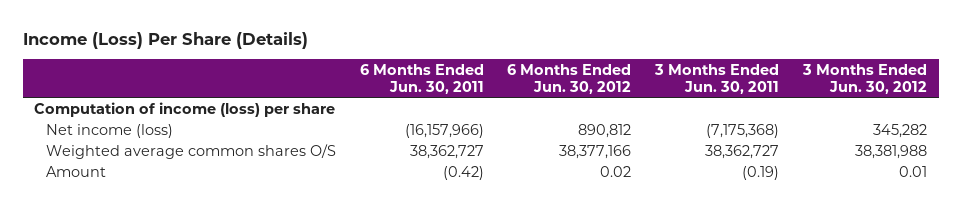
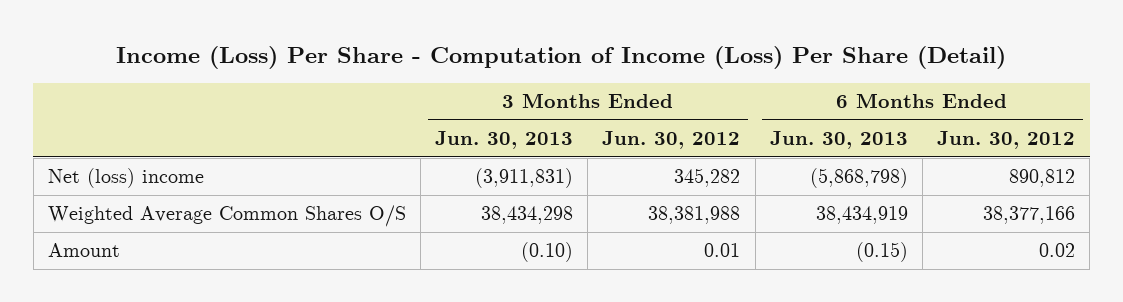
- Income (Loss) Per Share (Details)
+ Income (Loss) Per Share - Computation of Income (Loss) Per Share (Detail)
- | 6 Months Ended Jun. 30, 2011 | 6 Months Ended Jun. 30, 2012 | 3 Months Ended Jun. 30, 2011 | 3 Months Ended Jun. 30, 2012
+ | 3 Months Ended Jun. 30, 2013 | 3 Months Ended Jun. 30, 2012 | 6 Months Ended Jun. 30, 2013 | 6 Months Ended Jun. 30, 2012
- Computation of income (loss) per share
- Net income (loss) | (16,157,966) | 890,812 | (7,175,368) | 345,282
- Weighted average common shares O/S | 38,362,727 | 38,377,166 | 38,362,727 | 38,381,988
+ Net (loss) income | (3,911,831) | 345,282 | (5,868,798) | 890,812
+ Weighted Average Common Shares O/S | 38,434,298 | 38,381,988 | 38,434,919 | 38,377,166

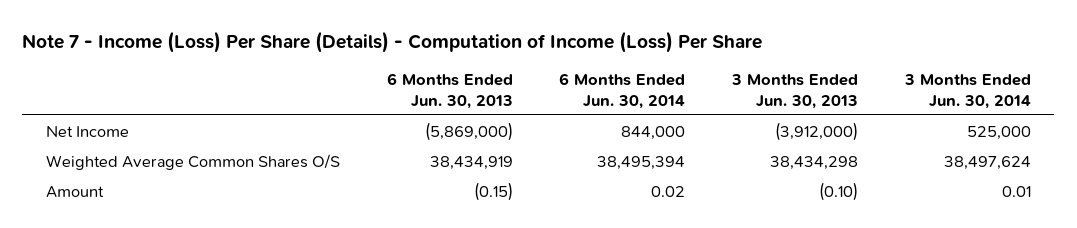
- Income (Loss) Per Share - Computation of Income (Loss) Per Share (Detail)
+ Note 7 - Income (Loss) Per Share (Details) - Computation of Income (Loss) Per Share
- | 3 Months Ended Jun. 30, 2013 | 3 Months Ended Jun. 30, 2012 | 6 Months Ended Jun. 30, 2013 | 6 Months Ended Jun. 30, 2012
+ | 6 Months Ended Jun. 30, 2013 | 6 Months Ended Jun. 30, 2014 | 3 Months Ended Jun. 30, 2013 | 3 Months Ended Jun. 30, 2014
- Net (loss) income | (3,911,831) | 345,282 | (5,868,798) | 890,812
+ Net Income | (5,869,000) | 844,000 | (3,912,000) | 525,000

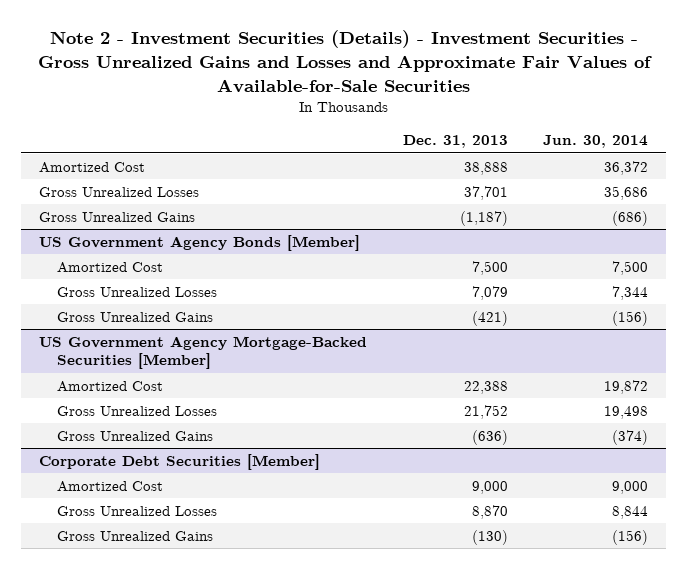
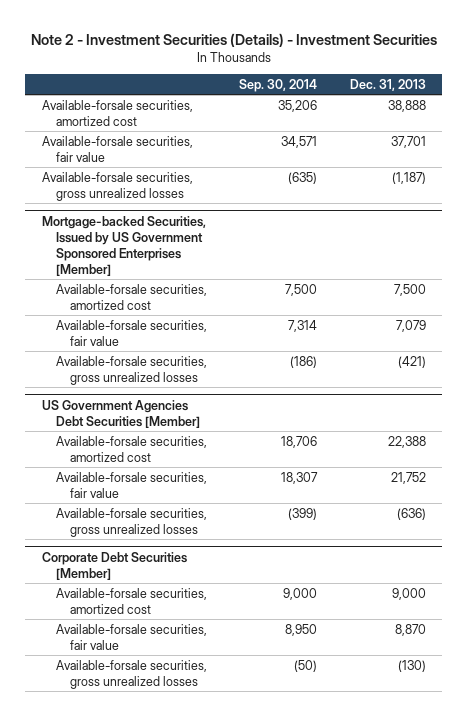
- Note 2 - Investment Securities (Details) - Investment Securities - Gross Unrealized Gains and Losses and Approximate Fair Values of Available-for-Sale Securities
+ Note 2 - Investment Securities (Details) - Investment Securities
- | Dec. 31, 2013 | Jun. 30, 2014
+ | Sep. 30, 2014 | Dec. 31, 2013
- Amortized Cost | 38,888 | 36,372
- Gross Unrealized Losses | 37,701 | 35,686
- Gross Unrealized Gains | (1,187) | (686)
- US Government Agency Bonds [Member]
- Amortized Cost | 7,500 | 7,500
- Gross Unrealized Losses | 7,079 | 7,344
- Gross Unrealized Gains | (421) | (156)
- US Government Agency Mortgage-Backed Securities [Member]
- Amortized Cost | 22,388 | 19,872
- Gross Unrealized Losses | 21,752 | 19,498
- Gross Unrealized Gains | (636) | (374)
+ Available-forsale securities, amortized cost | 35,206 | 38,888
+ Available-forsale securities, fair value | 34,571 | 37,701
+ Available-forsale securities, gross unrealized losses | (635) | (1,187)
+ Mortgage-backed Securities, Issued by US Government Sponsored Enterprises [Member]
+ Available-forsale securities, amortized cost | 7,500 | 7,500
+ Available-forsale securities, fair value | 7,314 | 7,079
+ Available-forsale securities, gross unrealized losses | (186) | (421)
+ US Government Agencies Debt Securities [Member]
+ Available-forsale securities, amortized cost | 18,706 | 22,388
+ Available-forsale securities, fair value | 18,307 | 21,752
+ Available-forsale securities, gross unrealized losses | (399) | (636)
@ Corporate Debt Securities [Member]
- Amortized Cost | 9,000 | 9,000
- Gross Unrealized Losses | 8,870 | 8,844
- Gross Unrealized Gains | (130) | (156)
+ Available-forsale securities, amortized cost | 9,000 | 9,000
+ Available-forsale securities, fair value | 8,950 | 8,870
+ Available-forsale securities, gross unrealized losses | (50) | (130)

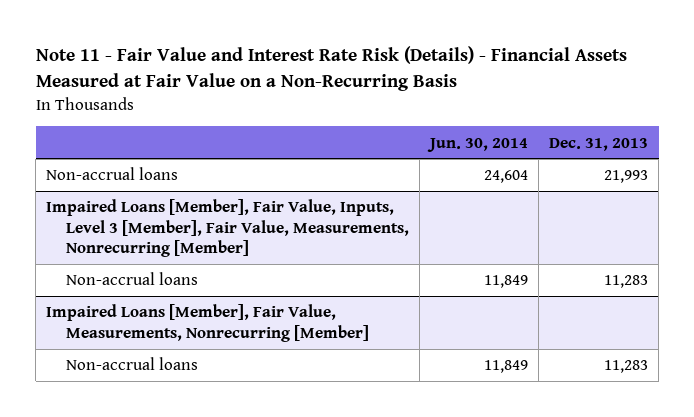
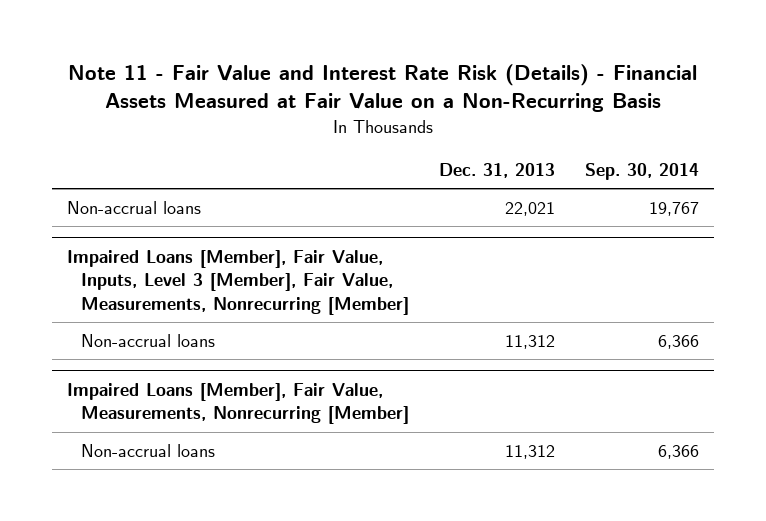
- | Jun. 30, 2014 | Dec. 31, 2013
+ | Dec. 31, 2013 | Sep. 30, 2014
- Non-accrual loans | 24,604 | 21,993
+ Non-accrual loans | 22,021 | 19,767
@ Impaired Loans [Member], Fair Value, Inputs, Level 3 [Member], Fair Value, Measurements, Nonrecurring [Member]
- Non-accrual loans | 11,849 | 11,283
+ Non-accrual loans | 11,312 | 6,366
@ Impaired Loans [Member], Fair Value, Measurements, Nonrecurring [Member]
- Non-accrual loans | 11,849 | 11,283
+ Non-accrual loans | 11,312 | 6,366

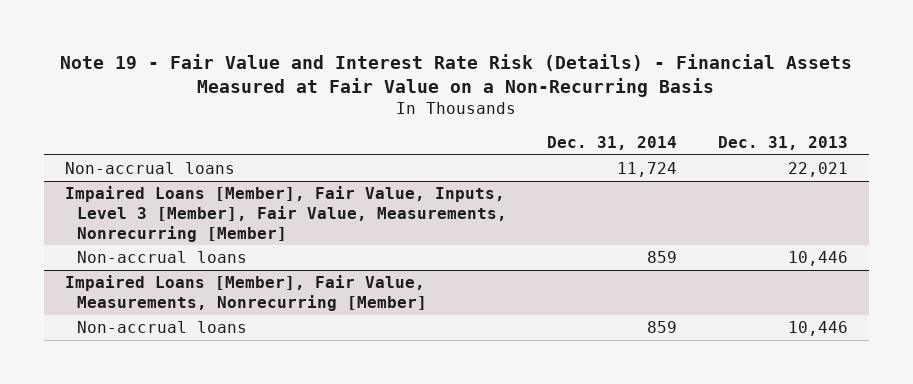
- Note 11 - Fair Value and Interest Rate Risk (Details) - Financial Assets Measured at Fair Value on a Non-Recurring Basis
+ Note 19 - Fair Value and Interest Rate Risk (Details) - Financial Assets Measured at Fair Value on a Non-Recurring Basis
- | Dec. 31, 2013 | Sep. 30, 2014
+ | Dec. 31, 2014 | Dec. 31, 2013
@ Impaired Loans [Member], Fair Value, Inputs, Level 3 [Member], Fair Value, Measurements, Nonrecurring [Member]
- Non-accrual loans | 11,312 | 6,366
+ Non-accrual loans | 859 | 10,446
@ Impaired Loans [Member], Fair Value, Measurements, Nonrecurring [Member]
- Non-accrual loans | 11,312 | 6,366
+ Non-accrual loans | 859 | 10,446

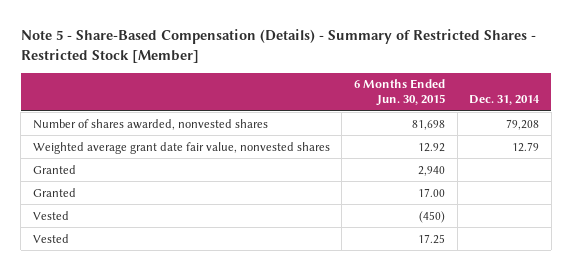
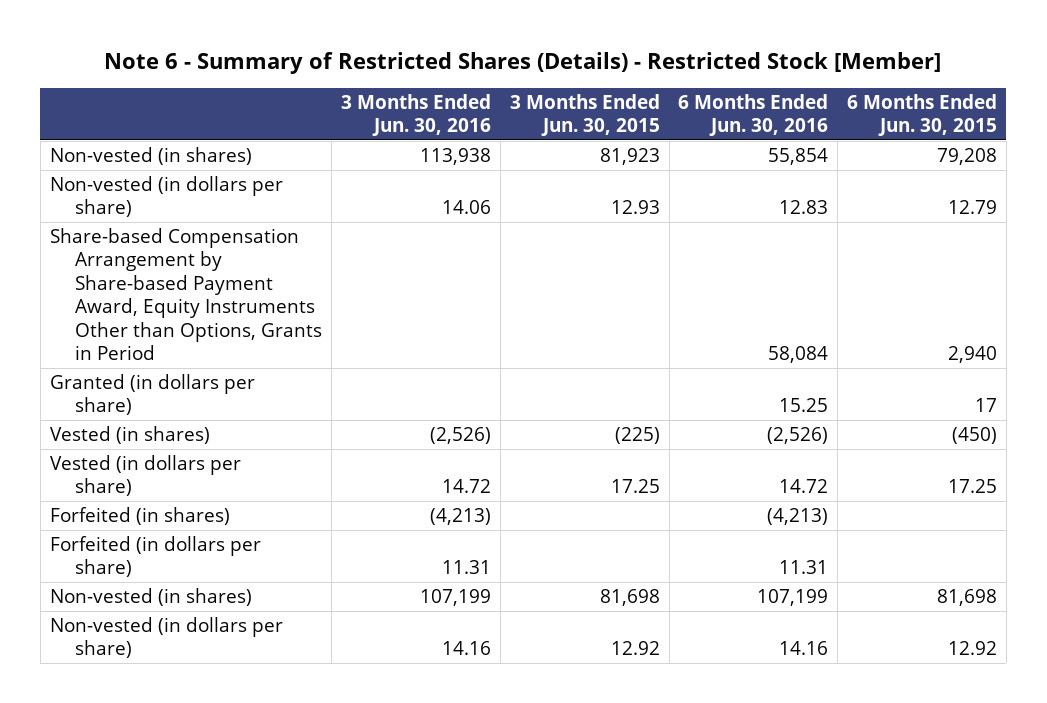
- Note 5 - Share-Based Compensation (Details) - Summary of Restricted Shares - Restricted Stock [Member]
+ Note 6 - Summary of Restricted Shares (Details) - Restricted Stock [Member]
- | 6 Months Ended Jun. 30, 2015 | Dec. 31, 2014
+ | 3 Months Ended Jun. 30, 2016 | 3 Months Ended Jun. 30, 2015 | 6 Months Ended Jun. 30, 2016 | 6 Months Ended Jun. 30, 2015
- Number of shares awarded, nonvested shares | 81,698 | 79,208
- Weighted average grant date fair value, nonvested shares | 12.92 | 12.79
- Granted | 2,940 |
- Granted | 17.00 |
- Vested | (450) |
- Vested | 17.25 |
+ Non-vested (in shares) | 113,938 | 81,923 | 55,854 | 79,208
+ Non-vested (in dollars per share) | 14.06 | 12.93 | 12.83 | 12.79
+ Share-based Compensation Arrangement by Share-based Payment Award, Equity Instruments Other than Options, Grants in Period | | | 58,084 | 2,940
+ Granted (in dollars per share) | | | 15.25 | 17
+ Vested (in shares) | (2,526) | (225) | (2,526) | (450)
+ Vested (in dollars per share) | 14.72 | 17.25 | 14.72 | 17.25
+ Forfeited (in shares) | (4,213) | | (4,213) |
+ Forfeited (in dollars per share) | 11.31 | | 11.31 |
+ Non-vested (in shares) | 107,199 | 81,698 | 107,199 | 81,698
+ Non-vested (in dollars per share) | 14.16 | 12.92 | 14.16 | 12.92

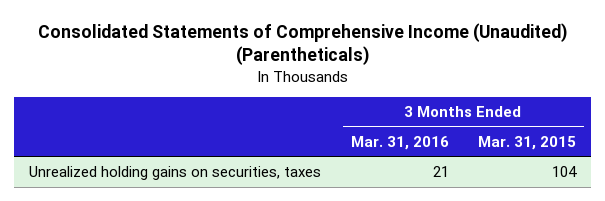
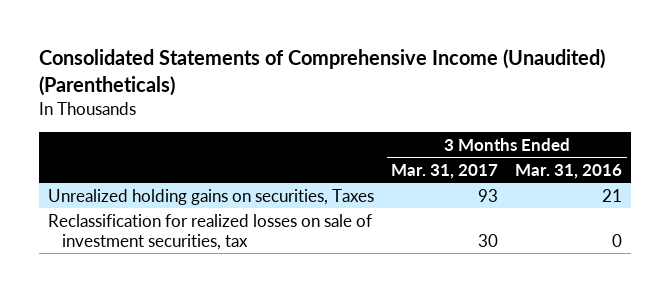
- | 3 Months Ended Mar. 31, 2016 | 3 Months Ended Mar. 31, 2015
+ | 3 Months Ended Mar. 31, 2017 | 3 Months Ended Mar. 31, 2016
- Unrealized holding gains on securities, taxes | 21 | 104
+ Unrealized holding gains on securities, Taxes | 93 | 21
+ Reclassification for realized losses on sale of investment securities, tax | 30 | 0

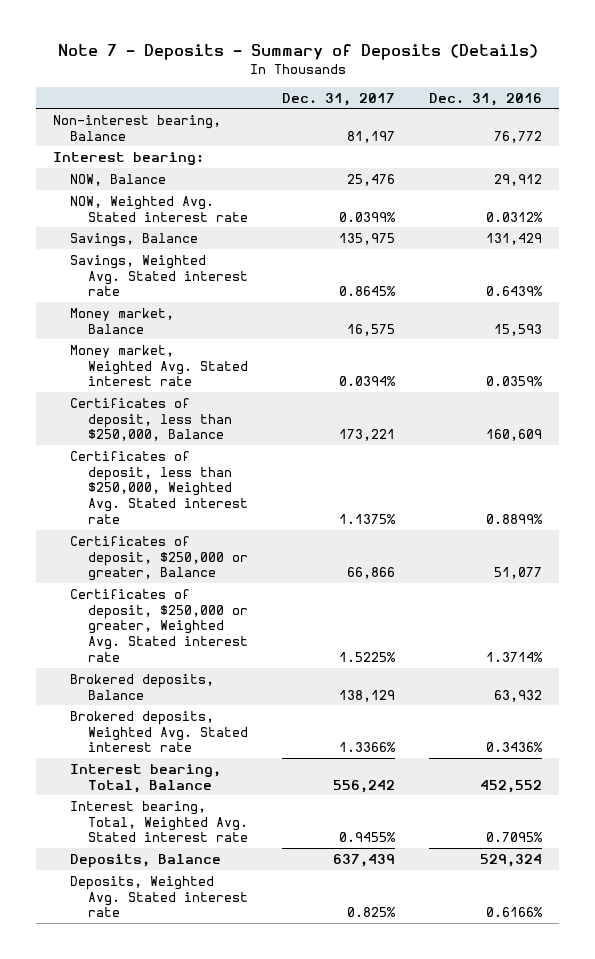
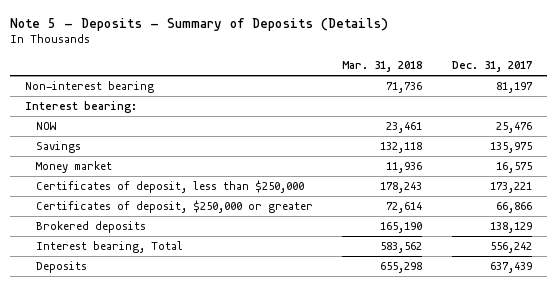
- Note 7 - Deposits - Summary of Deposits (Details)
+ Note 5 - Deposits - Summary of Deposits (Details)
- | Dec. 31, 2017 | Dec. 31, 2016
+ | Mar. 31, 2018 | Dec. 31, 2017
- Non-interest bearing, Balance | 81,197 | 76,772
+ Non-interest bearing | 71,736 | 81,197
- NOW, Balance | 25,476 | 29,912
- NOW, Weighted Avg. Stated interest rate | 0.0399% | 0.0312%
- Savings, Balance | 135,975 | 131,429
- Savings, Weighted Avg. Stated interest rate | 0.8645% | 0.6439%
- Money market, Balance | 16,575 | 15,593
- Money market, Weighted Avg. Stated interest rate | 0.0394% | 0.0359%
- Certificates of deposit, less than $250,000, Balance | 173,221 | 160,609
- Certificates of deposit, less than $250,000, Weighted Avg. Stated interest rate | 1.1375% | 0.8899%
- Certificates of deposit, $250,000 or greater, Balance | 66,866 | 51,077
- Certificates of deposit, $250,000 or greater, Weighted Avg. Stated interest rate | 1.5225% | 1.3714%
- Brokered deposits, Balance | 138,129 | 63,932
- Brokered deposits, Weighted Avg. Stated interest rate | 1.3366% | 0.3436%
- Interest bearing, Total, Balance | 556,242 | 452,552
- Interest bearing, Total, Weighted Avg. Stated interest rate | 0.9455% | 0.7095%
- Deposits, Balance | 637,439 | 529,324
- Deposits, Weighted Avg. Stated interest rate | 0.825% | 0.6166%
+ NOW | 23,461 | 25,476
+ Savings | 132,118 | 135,975
+ Money market | 11,936 | 16,575
+ Certificates of deposit, less than $250,000 | 178,243 | 173,221
+ Certificates of deposit, $250,000 or greater | 72,614 | 66,866
+ Brokered deposits | 165,190 | 138,129
+ Interest bearing, Total | 583,562 | 556,242
+ Deposits | 655,298 | 637,439

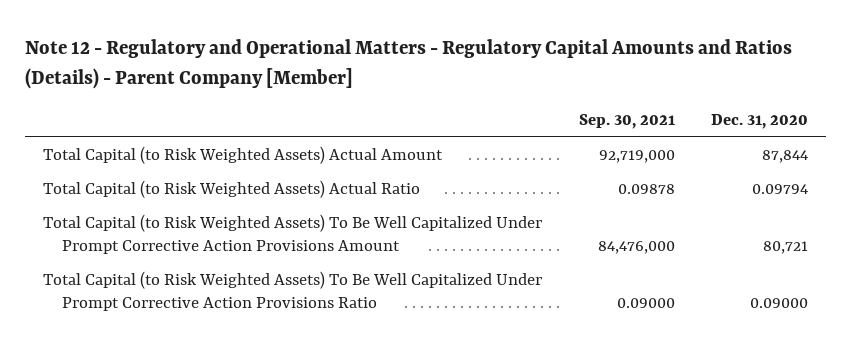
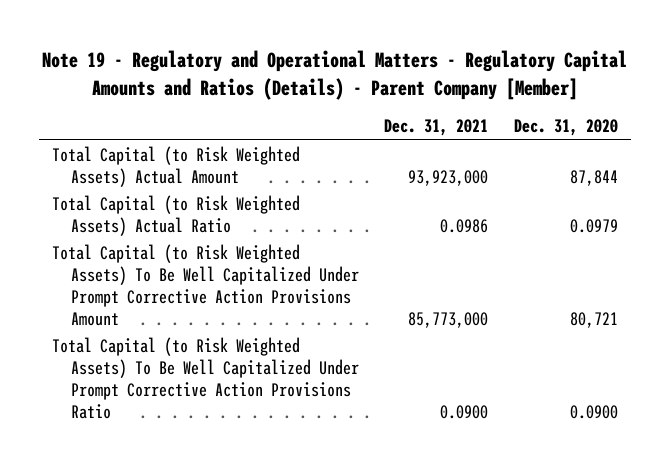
- Note 12 - Regulatory and Operational Matters - Regulatory Capital Amounts and Ratios (Details) - Parent Company [Member]
+ Note 19 - Regulatory and Operational Matters - Regulatory Capital Amounts and Ratios (Details) - Parent Company [Member]
- | Sep. 30, 2021 | Dec. 31, 2020
+ | Dec. 31, 2021 | Dec. 31, 2020
- Total Capital (to Risk Weighted Assets) Actual Ratio | 0.09878 | 0.09794
+ Total Capital (to Risk Weighted Assets) Actual Ratio | 0.0986 | 0.0979
- Total Capital (to Risk Weighted Assets) To Be Well Capitalized Under Prompt Corrective Action Provisions Ratio | 0.09000 | 0.09000
+ Total Capital (to Risk Weighted Assets) To Be Well Capitalized Under Prompt Corrective Action Provisions Ratio | 0.0900 | 0.0900

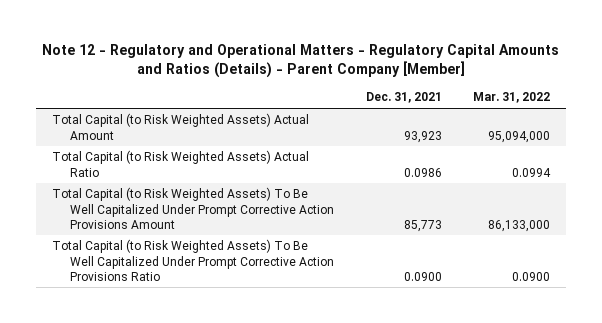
- Note 19 - Regulatory and Operational Matters - Regulatory Capital Amounts and Ratios (Details) - Parent Company [Member]
+ Note 12 - Regulatory and Operational Matters - Regulatory Capital Amounts and Ratios (Details) - Parent Company [Member]
- | Dec. 31, 2021 | Dec. 31, 2020
+ | Dec. 31, 2021 | Mar. 31, 2022
- Total Capital (to Risk Weighted Assets) Actual Amount | 93,923,000 | 87,844
+ Total Capital (to Risk Weighted Assets) Actual Amount | 93,923 | 95,094,000
- Total Capital (to Risk Weighted Assets) To Be Well Capitalized Under Prompt Corrective Action Provisions Amount | 85,773,000 | 80,721
+ Total Capital (to Risk Weighted Assets) To Be Well Capitalized Under Prompt Corrective Action Provisions Amount | 85,773 | 86,133,000

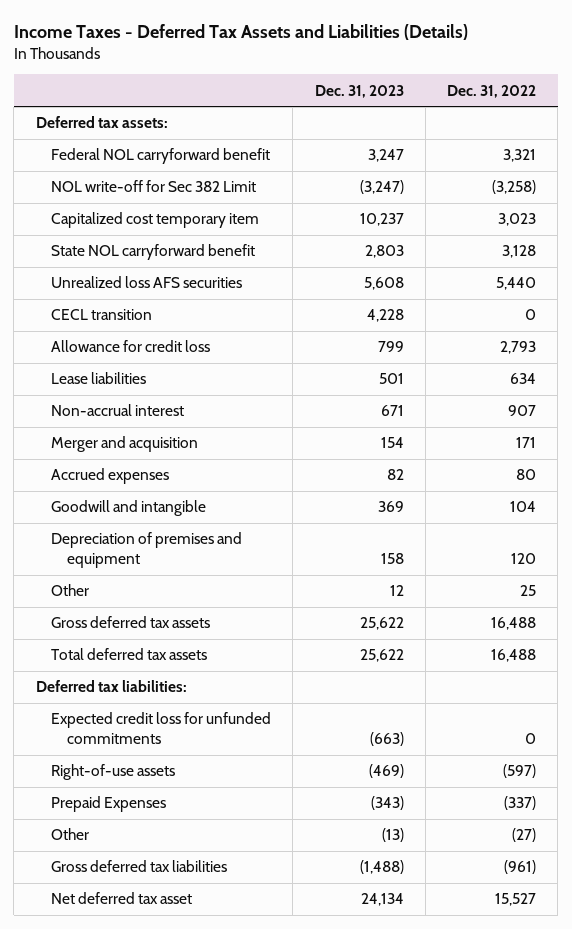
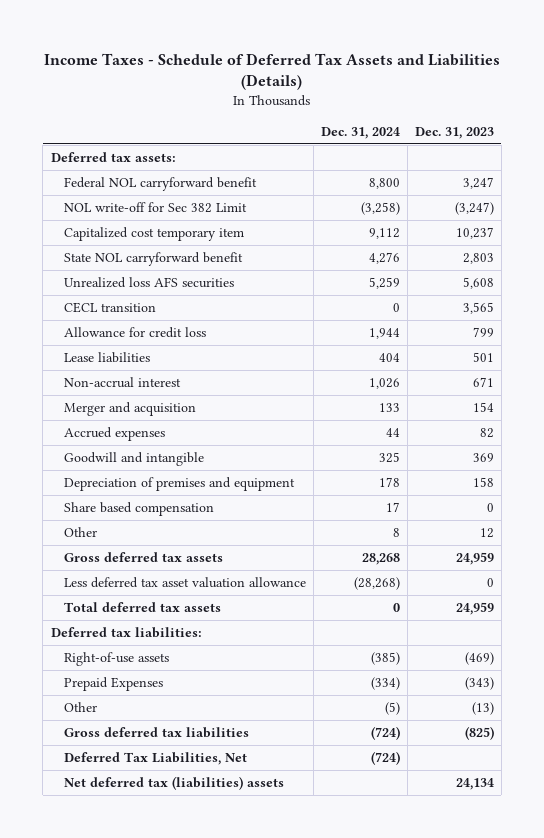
- Income Taxes - Deferred Tax Assets and Liabilities (Details)
+ Income Taxes - Schedule of Deferred Tax Assets and Liabilities (Details)
- | Dec. 31, 2023 | Dec. 31, 2022
+ | Dec. 31, 2024 | Dec. 31, 2023
- CECL transition | 4,228 | 0
+ CECL transition | 0 | 3,565
+ Share based compensation | 17 | 0
- Gross deferred tax assets | 25,622 | 16,488
- Total deferred tax assets | 25,622 | 16,488
+ Gross deferred tax assets | 28,268 | 24,959
+ Less deferred tax asset valuation allowance | (28,268) | 0
+ Total deferred tax assets | 0 | 24,959
- Expected credit loss for unfunded commitments | (663) | 0
- Gross deferred tax liabilities | (1,488) | (961)
- Net deferred tax asset | 24,134 | 15,527
+ Gross deferred tax liabilities | (724) | (825)
+ Deferred Tax Liabilities, Net | (724) |
+ Net deferred tax (liabilities) assets | | 24,134

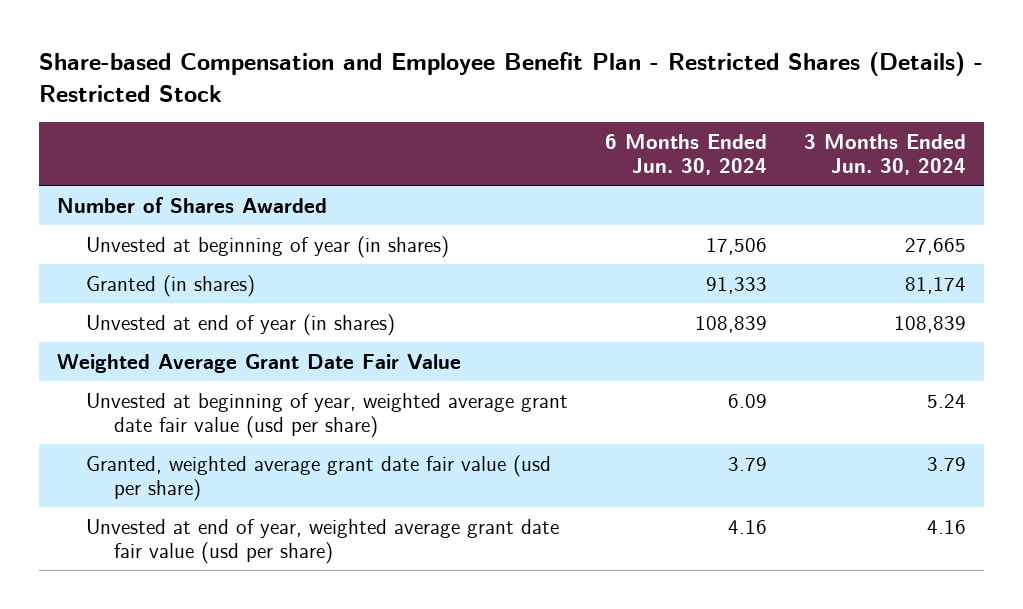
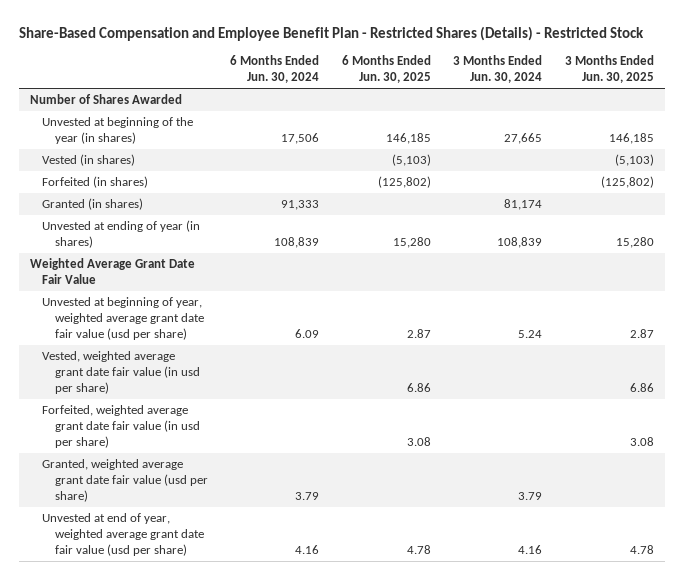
- Share-based Compensation and Employee Benefit Plan - Restricted Shares (Details) - Restricted Stock
+ Share-Based Compensation and Employee Benefit Plan - Restricted Shares (Details) - Restricted Stock
- | 6 Months Ended Jun. 30, 2024 | 3 Months Ended Jun. 30, 2024
+ | 6 Months Ended Jun. 30, 2024 | 6 Months Ended Jun. 30, 2025 | 3 Months Ended Jun. 30, 2024 | 3 Months Ended Jun. 30, 2025
- Unvested at beginning of year (in shares) | 17,506 | 27,665
+ Unvested at beginning of the year (in shares) | 17,506 | 146,185 | 27,665 | 146,185
+ Vested (in shares) | | (5,103) | | (5,103)
+ Forfeited (in shares) | | (125,802) | | (125,802)
- Unvested at end of year (in shares) | 108,839 | 108,839
+ Unvested at ending of year (in shares) | 108,839 | 15,280 | 108,839 | 15,280
+ Vested, weighted average grant date fair value (in usd per share) | | 6.86 | | 6.86
+ Forfeited, weighted average grant date fair value (in usd per share) | | 3.08 | | 3.08

